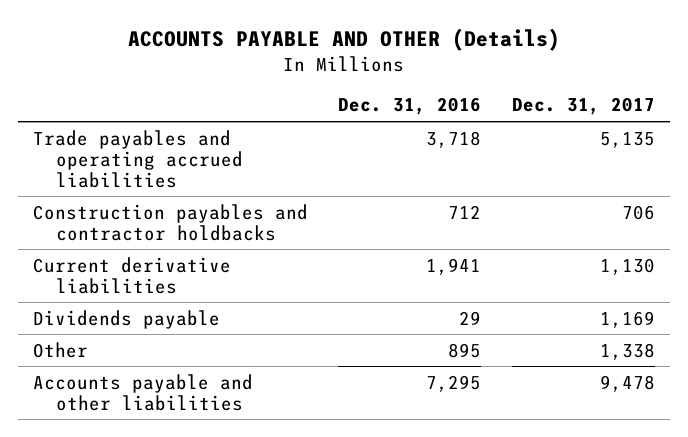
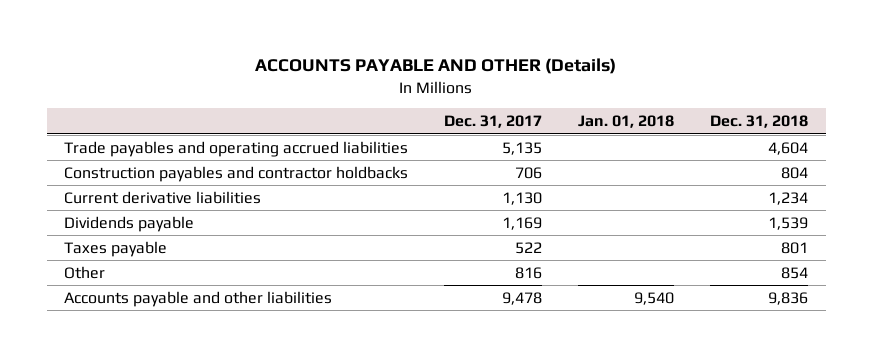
- | Dec. 31, 2016 | Dec. 31, 2017
+ | Dec. 31, 2017 | Jan. 01, 2018 | Dec. 31, 2018
- Other | 895 | 1,338
+ Taxes payable | 522 | | 801
+ Other | 816 | | 854

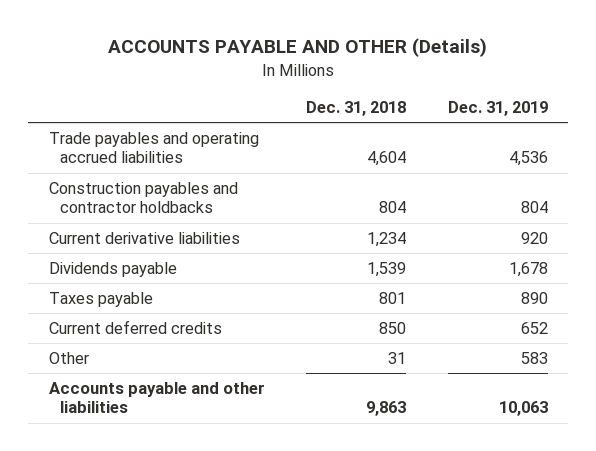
- | Dec. 31, 2017 | Jan. 01, 2018 | Dec. 31, 2018
+ | Dec. 31, 2018 | Dec. 31, 2019
- Other | 816 | | 854
- Accounts payable and other liabilities | 9,478 | 9,540 | 9,836
+ Current deferred credits | 850 | 652
+ Other | 31 | 583
+ Accounts payable and other liabilities | 9,863 | 10,063

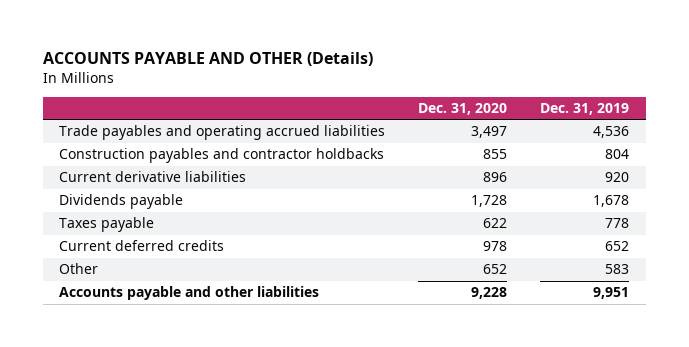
- | Dec. 31, 2018 | Dec. 31, 2019
+ | Dec. 31, 2020 | Dec. 31, 2019
- Taxes payable | 801 | 890
+ Taxes payable | 622 | 778
- Accounts payable and other liabilities | 9,863 | 10,063
+ Accounts payable and other liabilities | 9,228 | 9,951

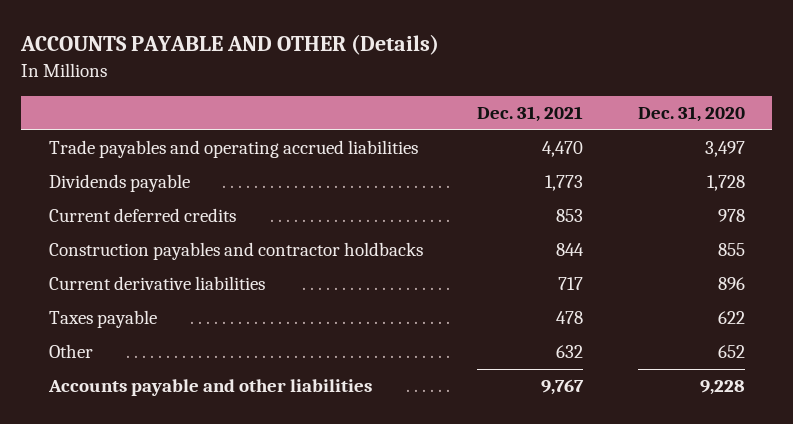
- | Dec. 31, 2020 | Dec. 31, 2019
+ | Dec. 31, 2021 | Dec. 31, 2020
moved up: Dividends payable | 1,773 | 1,728
moved up: Current deferred credits | 853 | 978

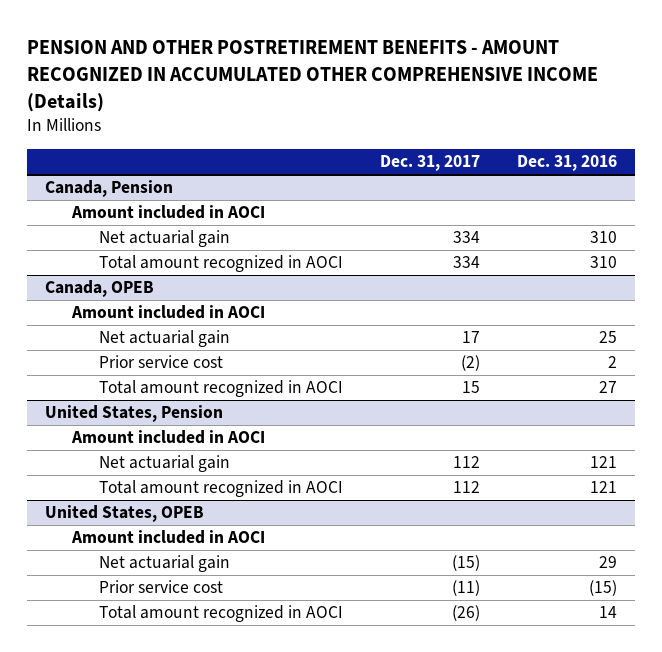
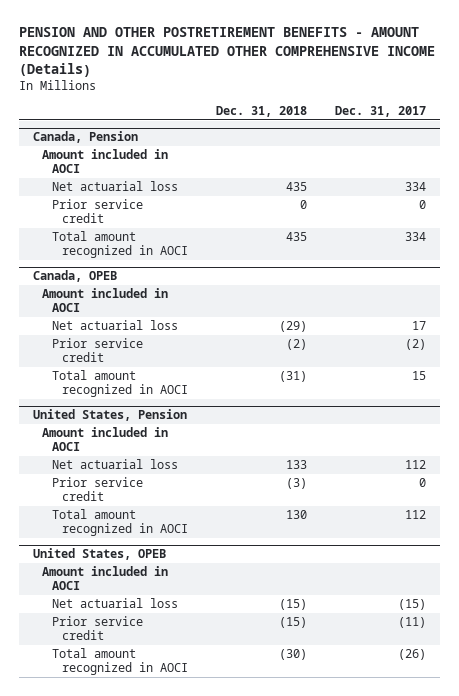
- | Dec. 31, 2017 | Dec. 31, 2016
+ | Dec. 31, 2018 | Dec. 31, 2017
@ Canada, Pension
- Net actuarial gain | 334 | 310
+ Net actuarial loss | 435 | 334
+ Prior service credit | 0 | 0
@ Canada, OPEB
- Net actuarial gain | 17 | 25
- Prior service cost | (2) | 2
+ Net actuarial loss | (29) | 17
+ Prior service credit | (2) | (2)
@ United States, Pension
- Net actuarial gain | 112 | 121
+ Net actuarial loss | 133 | 112
+ Prior service credit | (3) | 0
@ United States, OPEB
- Net actuarial gain | (15) | 29
- Prior service cost | (11) | (15)
+ Net actuarial loss | (15) | (15)
+ Prior service credit | (15) | (11)

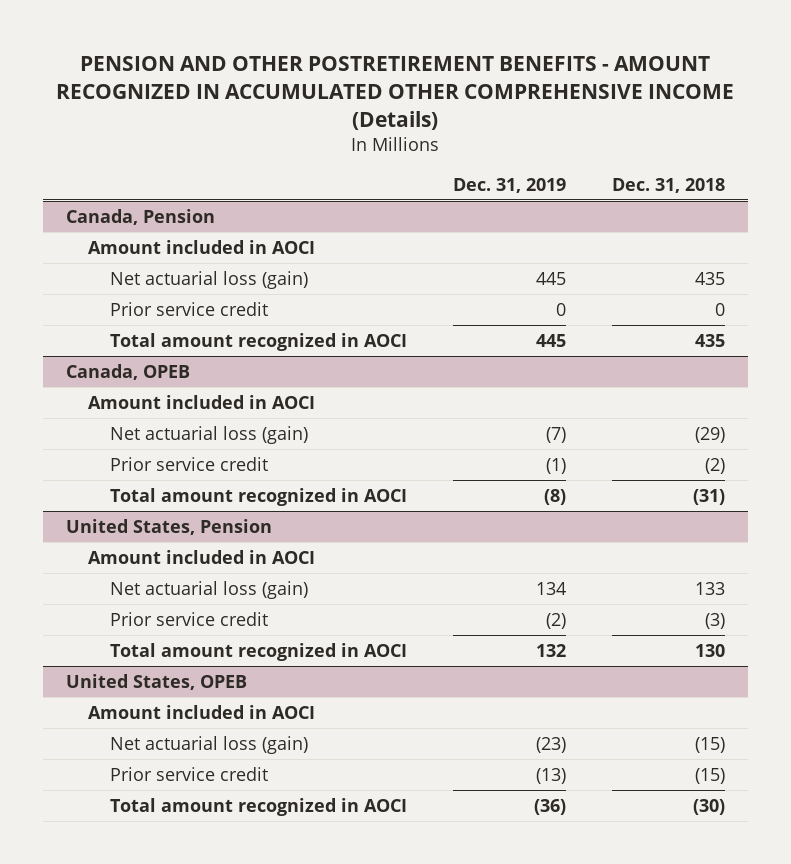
- | Dec. 31, 2018 | Dec. 31, 2017
+ | Dec. 31, 2019 | Dec. 31, 2018
@ Canada, Pension
- Net actuarial loss | 435 | 334
+ Net actuarial loss (gain) | 445 | 435
@ Canada, OPEB
- Net actuarial loss | (29) | 17
+ Net actuarial loss (gain) | (7) | (29)
@ United States, Pension
- Net actuarial loss | 133 | 112
+ Net actuarial loss (gain) | 134 | 133
@ United States, OPEB
- Net actuarial loss | (15) | (15)
+ Net actuarial loss (gain) | (23) | (15)

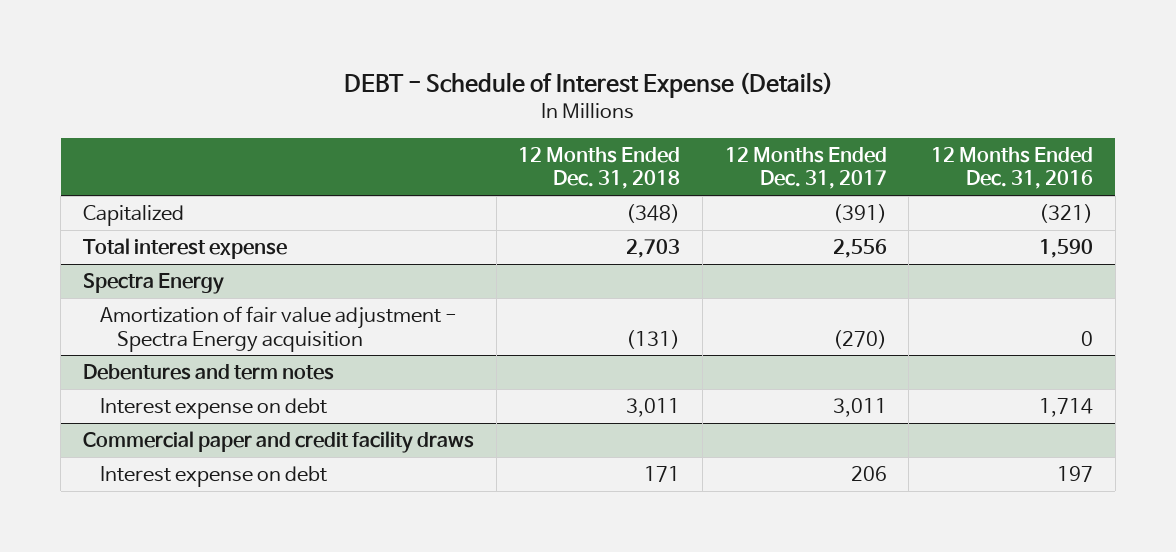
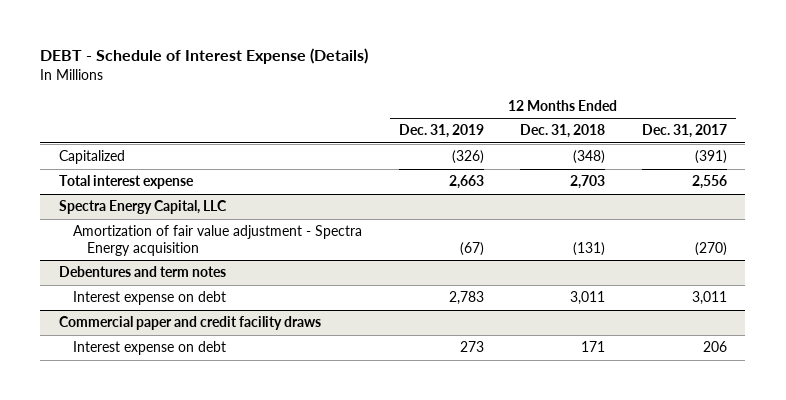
- | 12 Months Ended Dec. 31, 2018 | 12 Months Ended Dec. 31, 2017 | 12 Months Ended Dec. 31, 2016
+ | 12 Months Ended Dec. 31, 2019 | 12 Months Ended Dec. 31, 2018 | 12 Months Ended Dec. 31, 2017
- Spectra Energy
+ Spectra Energy Capital, LLC

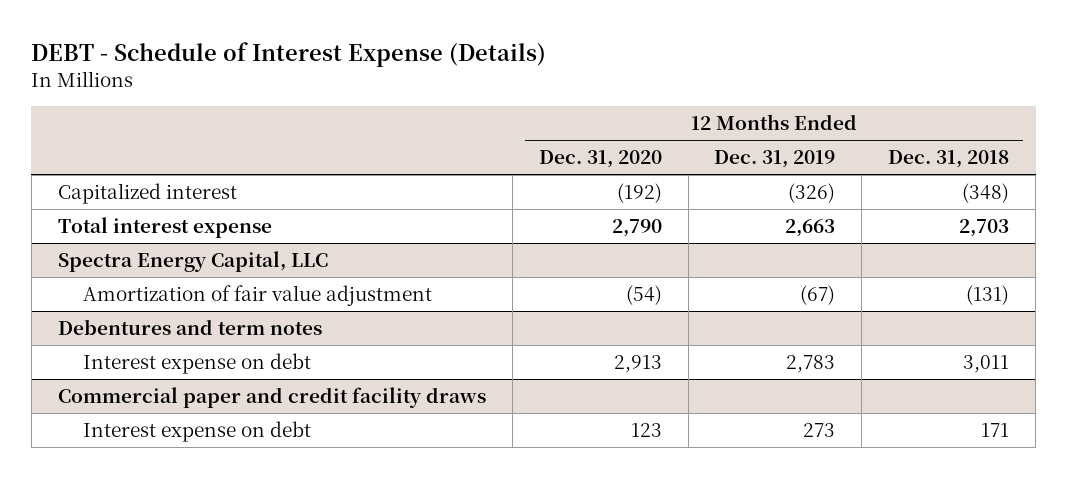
- | 12 Months Ended Dec. 31, 2019 | 12 Months Ended Dec. 31, 2018 | 12 Months Ended Dec. 31, 2017
+ | 12 Months Ended Dec. 31, 2020 | 12 Months Ended Dec. 31, 2019 | 12 Months Ended Dec. 31, 2018
- Capitalized | (326) | (348) | (391)
+ Capitalized interest | (192) | (326) | (348)
@ Spectra Energy Capital, LLC
- Amortization of fair value adjustment - Spectra Energy acquisition | (67) | (131) | (270)
+ Amortization of fair value adjustment | (54) | (67) | (131)

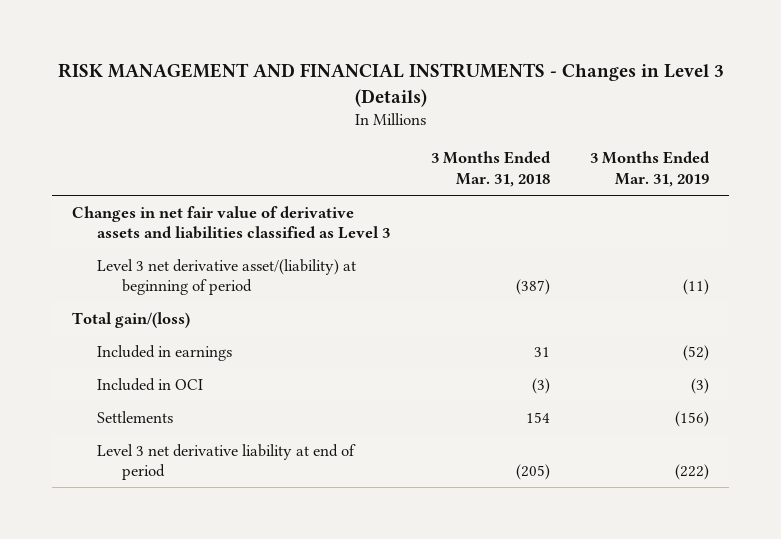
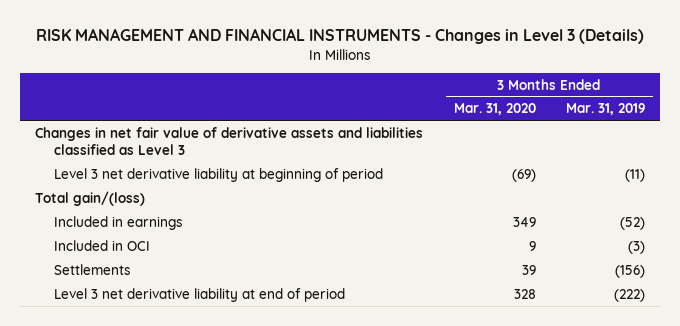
- | 3 Months Ended Mar. 31, 2018 | 3 Months Ended Mar. 31, 2019
+ | 3 Months Ended Mar. 31, 2020 | 3 Months Ended Mar. 31, 2019
- Level 3 net derivative asset/(liability) at beginning of period | (387) | (11)
+ Level 3 net derivative liability at beginning of period | (69) | (11)

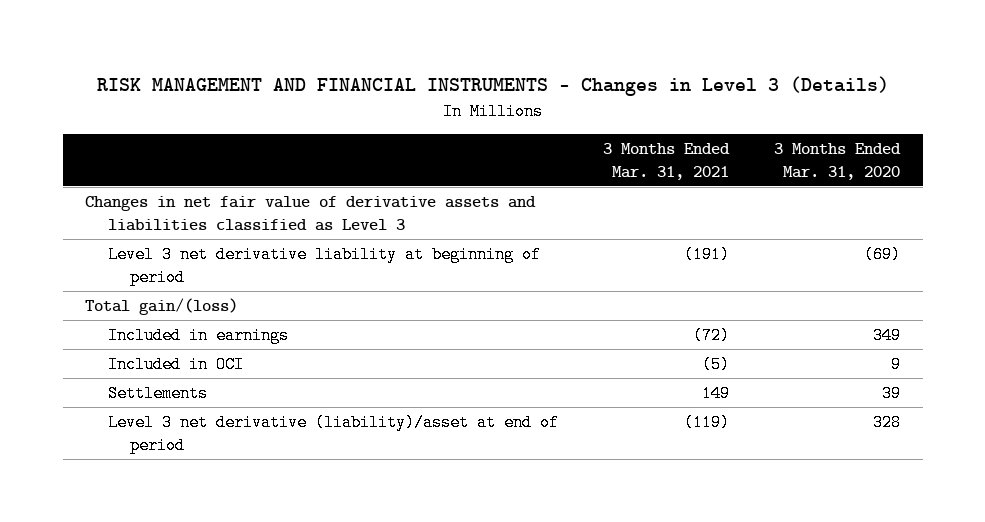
- | 3 Months Ended Mar. 31, 2020 | 3 Months Ended Mar. 31, 2019
+ | 3 Months Ended Mar. 31, 2021 | 3 Months Ended Mar. 31, 2020
- Level 3 net derivative liability at end of period | 328 | (222)
+ Level 3 net derivative (liability)/asset at end of period | (119) | 328

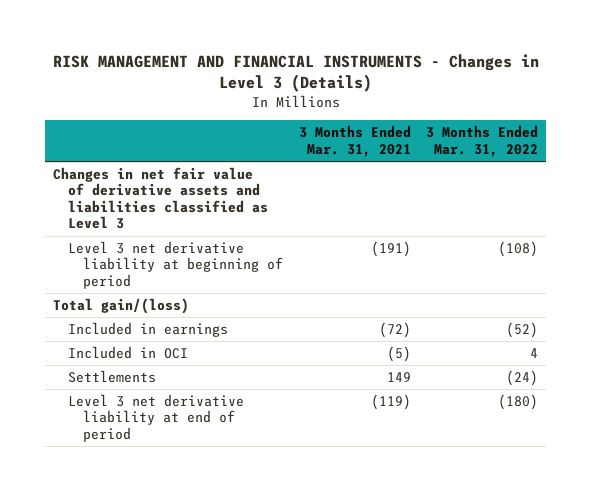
- | 3 Months Ended Mar. 31, 2021 | 3 Months Ended Mar. 31, 2020
+ | 3 Months Ended Mar. 31, 2021 | 3 Months Ended Mar. 31, 2022
- Level 3 net derivative (liability)/asset at end of period | (119) | 328
+ Level 3 net derivative liability at end of period | (119) | (180)

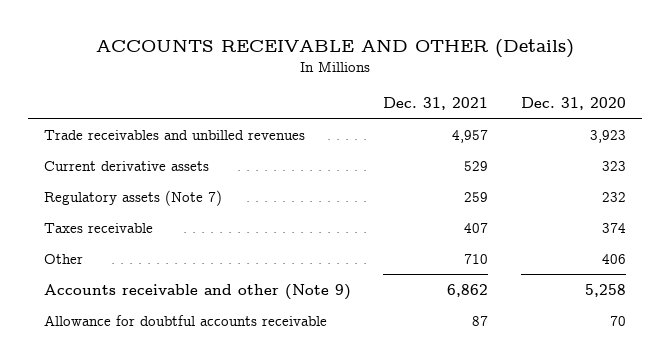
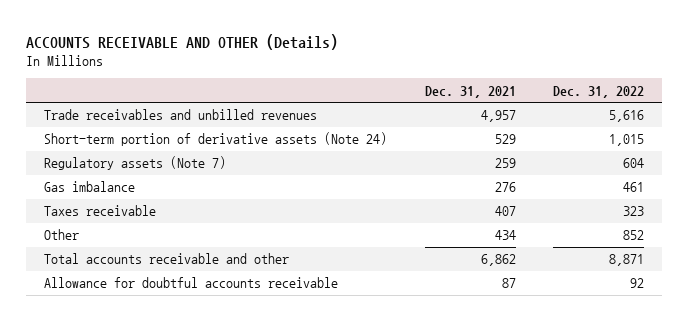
- | Dec. 31, 2021 | Dec. 31, 2020
+ | Dec. 31, 2021 | Dec. 31, 2022
- Current derivative assets | 529 | 323
+ Short-term portion of derivative assets (Note 24) | 529 | 1,015
+ Gas imbalance | 276 | 461
- Other | 710 | 406
- Accounts receivable and other (Note 9) | 6,862 | 5,258
+ Other | 434 | 852
+ Total accounts receivable and other | 6,862 | 8,871

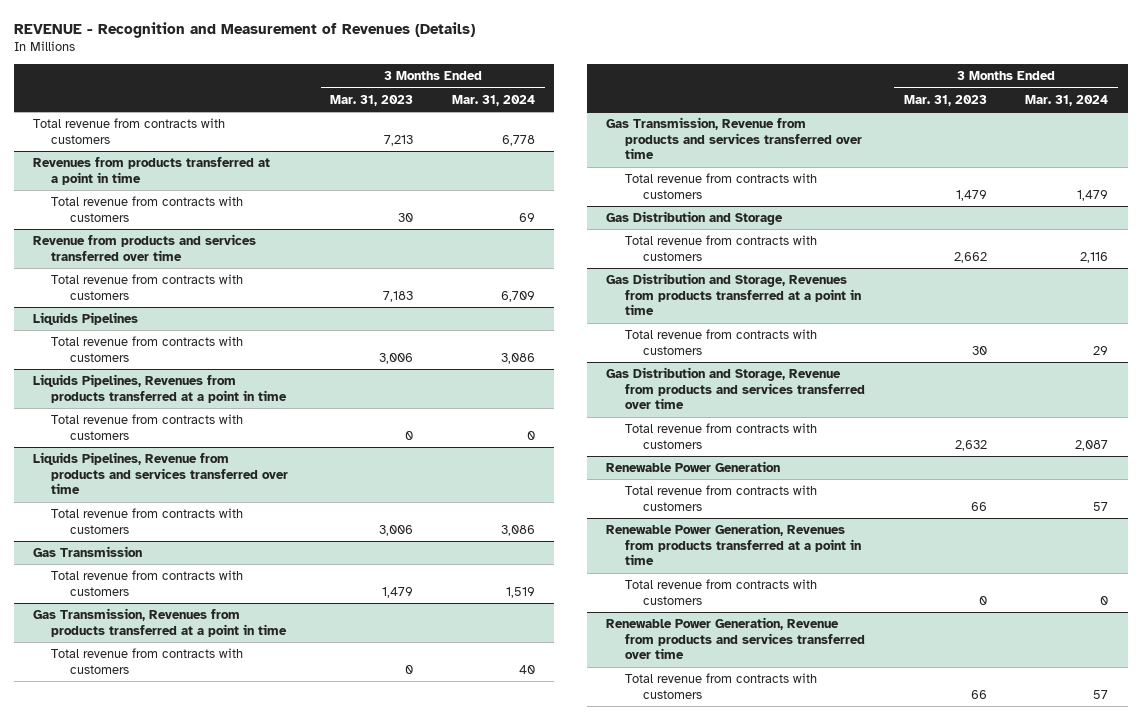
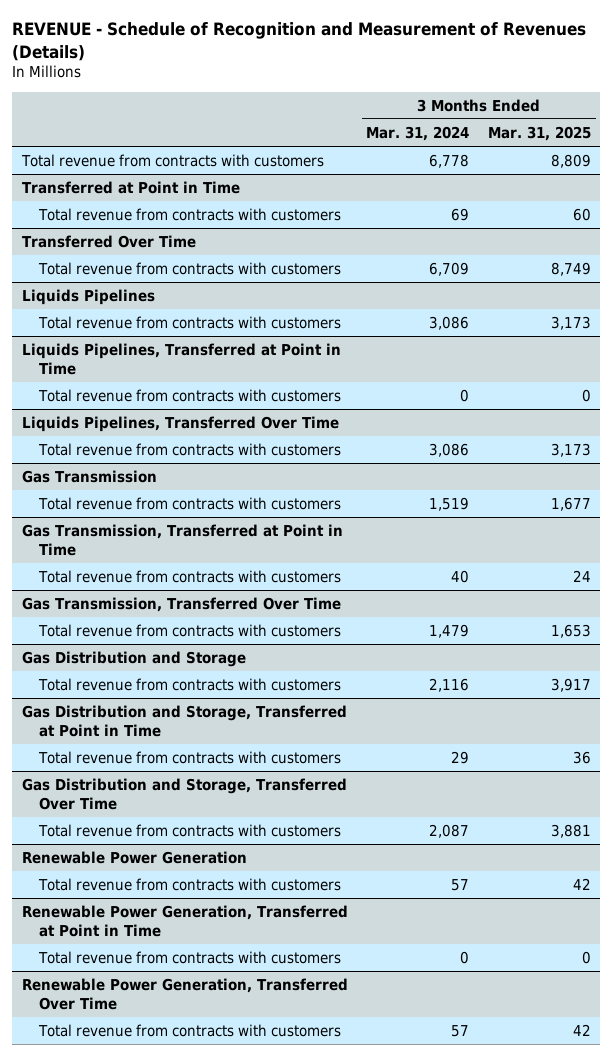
- REVENUE - Recognition and Measurement of Revenues (Details)
+ REVENUE - Schedule of Recognition and Measurement of Revenues (Details)
- | 3 Months Ended Mar. 31, 2023 | 3 Months Ended Mar. 31, 2024
+ | 3 Months Ended Mar. 31, 2024 | 3 Months Ended Mar. 31, 2025
- Revenues from products transferred at a point in time
+ Transferred at Point in Time
- Revenue from products and services transferred over time
+ Transferred Over Time
- Liquids Pipelines, Revenues from products transferred at a point in time
+ Liquids Pipelines, Transferred at Point in Time
- Liquids Pipelines, Revenue from products and services transferred over time
+ Liquids Pipelines, Transferred Over Time
- Gas Transmission, Revenues from products transferred at a point in time
+ Gas Transmission, Transferred at Point in Time
- Gas Transmission, Revenue from products and services transferred over time
+ Gas Transmission, Transferred Over Time
- Gas Distribution and Storage, Revenues from products transferred at a point in time
+ Gas Distribution and Storage, Transferred at Point in Time
- Gas Distribution and Storage, Revenue from products and services transferred over time
+ Gas Distribution and Storage, Transferred Over Time
- Renewable Power Generation, Revenues from products transferred at a point in time
+ Renewable Power Generation, Transferred at Point in Time
- Renewable Power Generation, Revenue from products and services transferred over time
+ Renewable Power Generation, Transferred Over Time

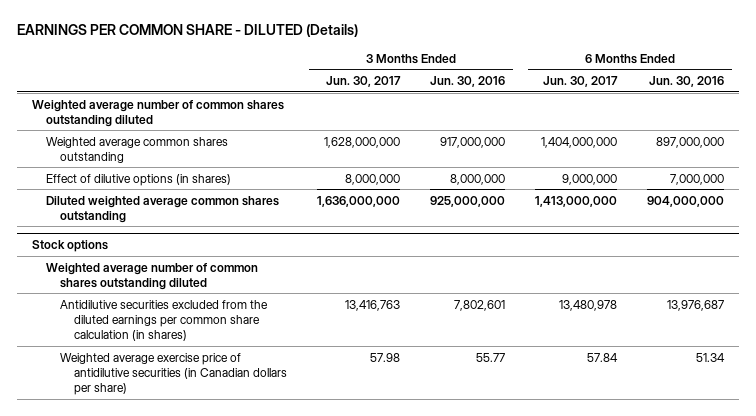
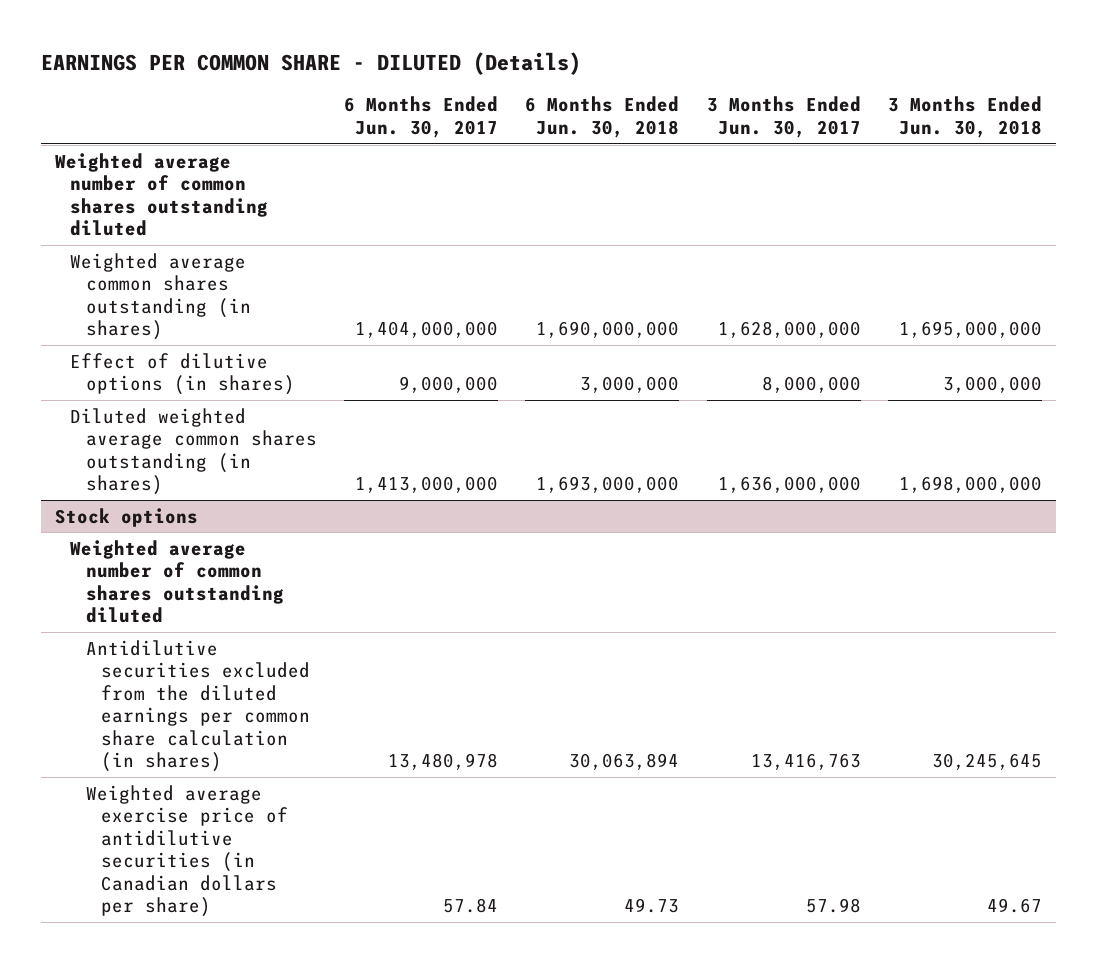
- | 3 Months Ended Jun. 30, 2017 | 3 Months Ended Jun. 30, 2016 | 6 Months Ended Jun. 30, 2017 | 6 Months Ended Jun. 30, 2016
+ | 6 Months Ended Jun. 30, 2017 | 6 Months Ended Jun. 30, 2018 | 3 Months Ended Jun. 30, 2017 | 3 Months Ended Jun. 30, 2018
- Weighted average common shares outstanding | 1,628,000,000 | 917,000,000 | 1,404,000,000 | 897,000,000
+ Weighted average common shares outstanding (in shares) | 1,404,000,000 | 1,690,000,000 | 1,628,000,000 | 1,695,000,000
- Diluted weighted average common shares outstanding | 1,636,000,000 | 925,000,000 | 1,413,000,000 | 904,000,000
+ Diluted weighted average common shares outstanding (in shares) | 1,413,000,000 | 1,693,000,000 | 1,636,000,000 | 1,698,000,000

